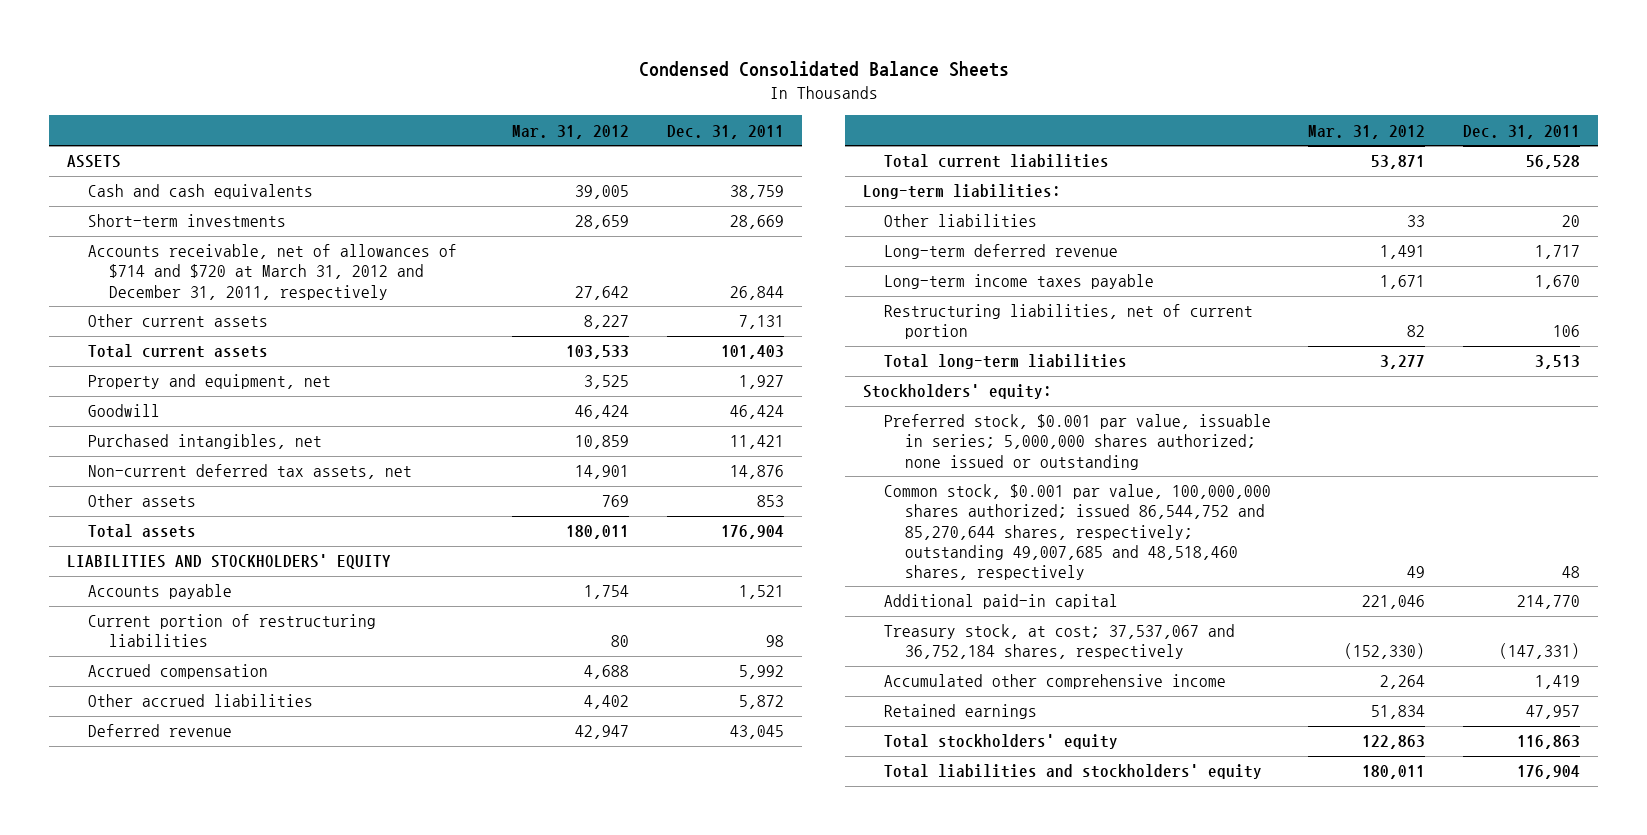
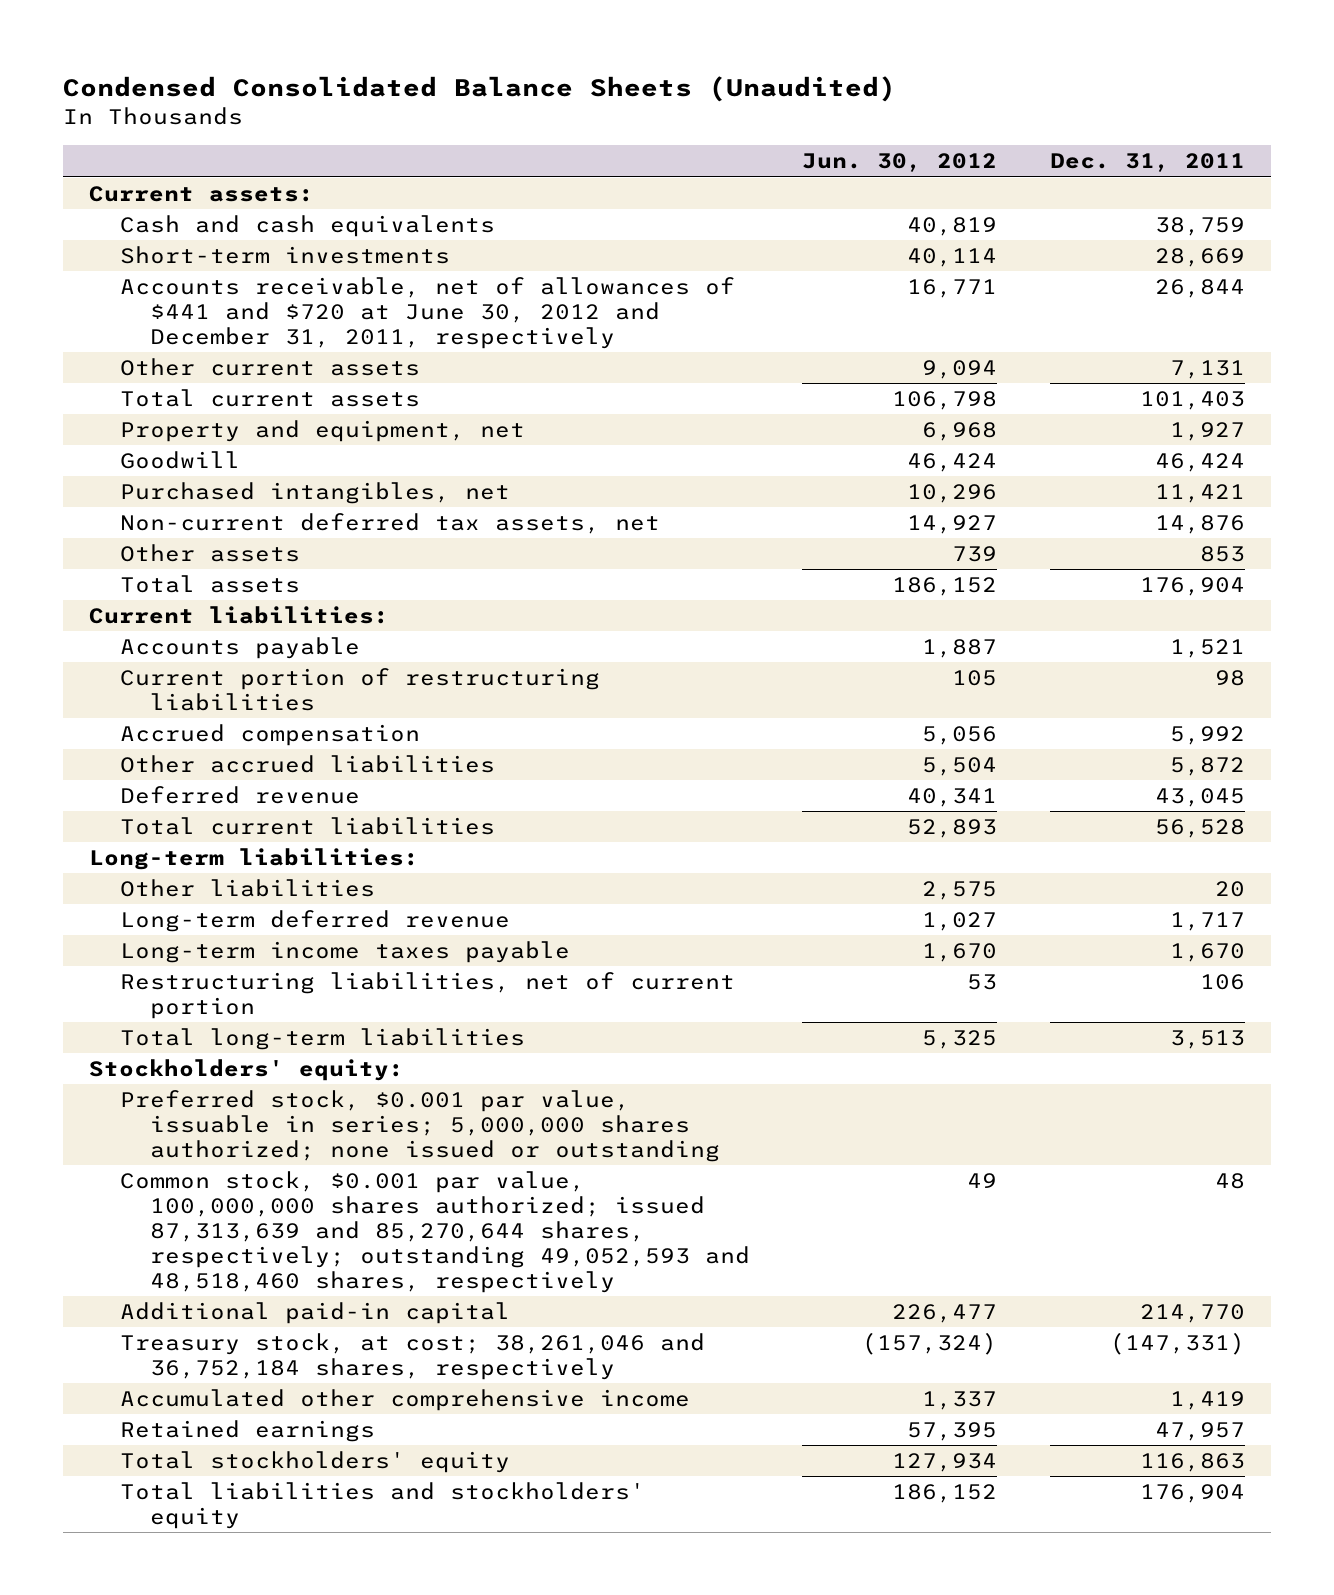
- Condensed Consolidated Balance Sheets
+ Condensed Consolidated Balance Sheets (Unaudited)
- | Mar. 31, 2012 | Dec. 31, 2011
+ | Jun. 30, 2012 | Dec. 31, 2011
- ASSETS
+ Current assets:
- Accounts receivable, net of allowances of $714 and $720 at March 31, 2012 and December 31, 2011, respectively | 27,642 | 26,844
+ Accounts receivable, net of allowances of $441 and $720 at June 30, 2012 and December 31, 2011, respectively | 16,771 | 26,844
- LIABILITIES AND STOCKHOLDERS' EQUITY
+ Current liabilities:
- Common stock, $0.001 par value, 100,000,000 shares authorized; issued 86,544,752 and 85,270,644 shares, respectively; outstanding 49,007,685 and 48,518,460 shares, respectively | 49 | 48
+ Common stock, $0.001 par value, 100,000,000 shares authorized; issued 87,313,639 and 85,270,644 shares, respectively; outstanding 49,052,593 and 48,518,460 shares, respectively | 49 | 48
- Treasury stock, at cost; 37,537,067 and 36,752,184 shares, respectively | (152,330) | (147,331)
+ Treasury stock, at cost; 38,261,046 and 36,752,184 shares, respectively | (157,324) | (147,331)

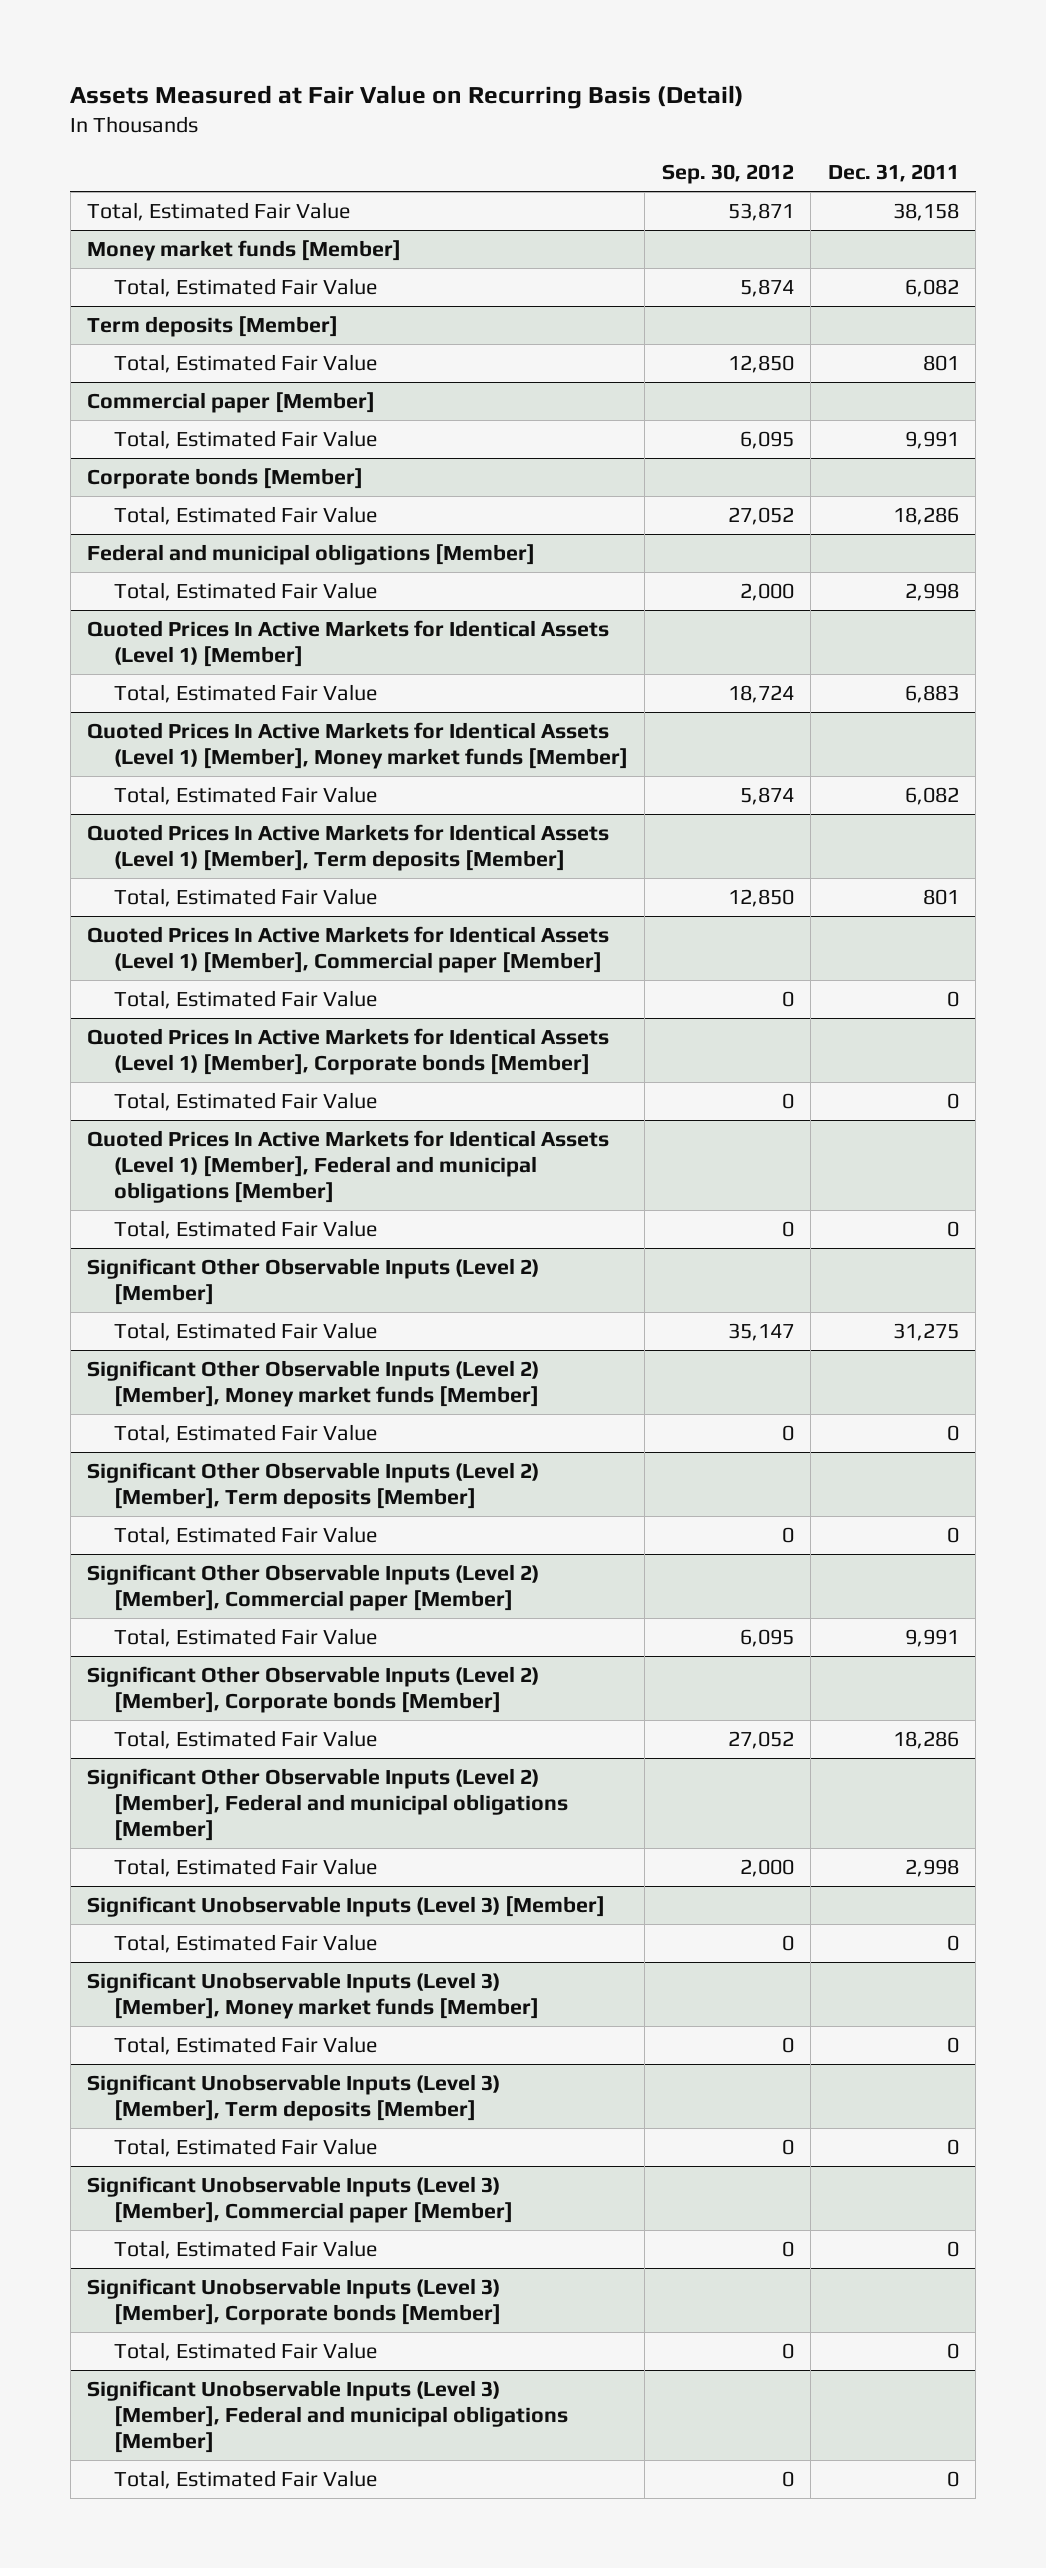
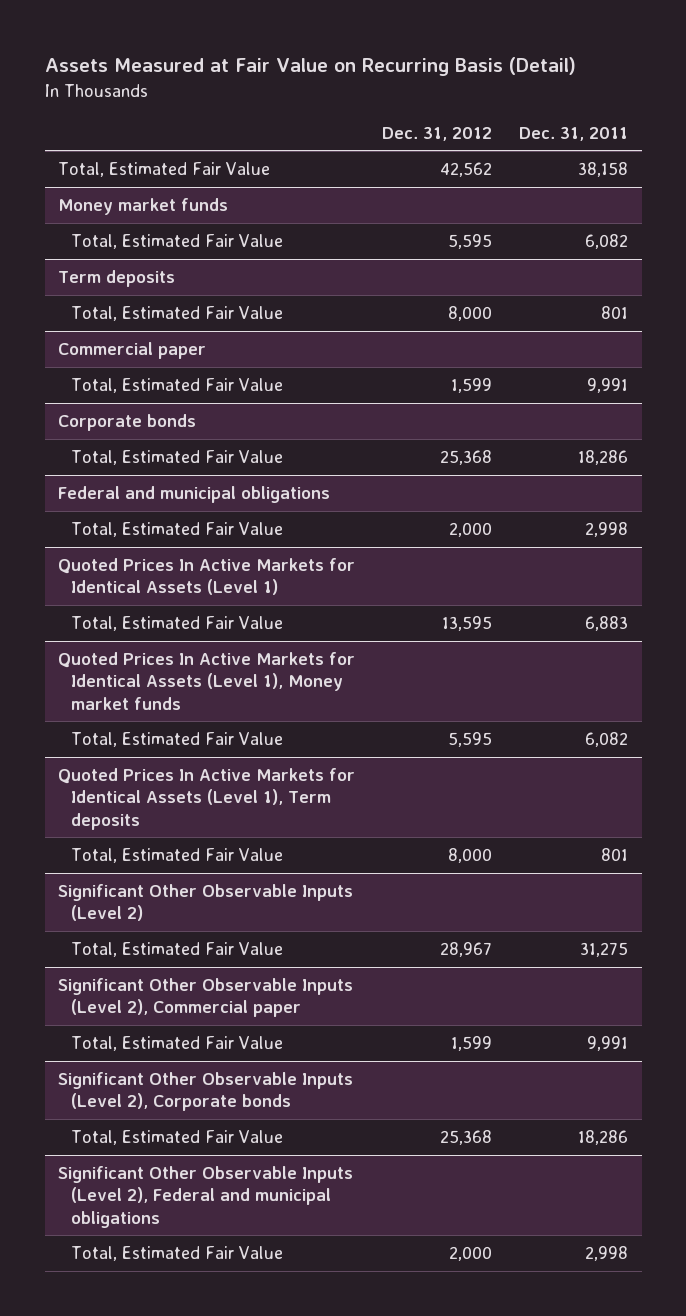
- | Sep. 30, 2012 | Dec. 31, 2011
+ | Dec. 31, 2012 | Dec. 31, 2011
- Money market funds [Member]
+ Money market funds
- Term deposits [Member]
+ Term deposits
- Commercial paper [Member]
+ Commercial paper
- Corporate bonds [Member]
+ Corporate bonds
- Federal and municipal obligations [Member]
+ Federal and municipal obligations
- Quoted Prices In Active Markets for Identical Assets (Level 1) [Member]
+ Quoted Prices In Active Markets for Identical Assets (Level 1)
- Quoted Prices In Active Markets for Identical Assets (Level 1) [Member], Money market funds [Member]
+ Quoted Prices In Active Markets for Identical Assets (Level 1), Money market funds
- Quoted Prices In Active Markets for Identical Assets (Level 1) [Member], Term deposits [Member]
+ Quoted Prices In Active Markets for Identical Assets (Level 1), Term deposits
- Quoted Prices In Active Markets for Identical Assets (Level 1) [Member], Commercial paper [Member]
- Total, Estimated Fair Value | 0 | 0
- Quoted Prices In Active Markets for Identical Assets (Level 1) [Member], Corporate bonds [Member]
- Total, Estimated Fair Value | 0 | 0
- Quoted Prices In Active Markets for Identical Assets (Level 1) [Member], Federal and municipal obligations [Member]
- Total, Estimated Fair Value | 0 | 0
- Significant Other Observable Inputs (Level 2) [Member]
+ Significant Other Observable Inputs (Level 2)
- Significant Other Observable Inputs (Level 2) [Member], Money market funds [Member]
- Total, Estimated Fair Value | 0 | 0
- Significant Other Observable Inputs (Level 2) [Member], Term deposits [Member]
- Total, Estimated Fair Value | 0 | 0
- Significant Other Observable Inputs (Level 2) [Member], Commercial paper [Member]
+ Significant Other Observable Inputs (Level 2), Commercial paper
- Significant Other Observable Inputs (Level 2) [Member], Corporate bonds [Member]
+ Significant Other Observable Inputs (Level 2), Corporate bonds
- Significant Other Observable Inputs (Level 2) [Member], Federal and municipal obligations [Member]
+ Significant Other Observable Inputs (Level 2), Federal and municipal obligations
- Significant Unobservable Inputs (Level 3) [Member]
- Total, Estimated Fair Value | 0 | 0
- Significant Unobservable Inputs (Level 3) [Member], Money market funds [Member]
- Total, Estimated Fair Value | 0 | 0
- Significant Unobservable Inputs (Level 3) [Member], Term deposits [Member]
- Total, Estimated Fair Value | 0 | 0
- Significant Unobservable Inputs (Level 3) [Member], Commercial paper [Member]
- Total, Estimated Fair Value | 0 | 0
- Significant Unobservable Inputs (Level 3) [Member], Corporate bonds [Member]
- Total, Estimated Fair Value | 0 | 0
- Significant Unobservable Inputs (Level 3) [Member], Federal and municipal obligations [Member]
- Total, Estimated Fair Value | 0 | 0

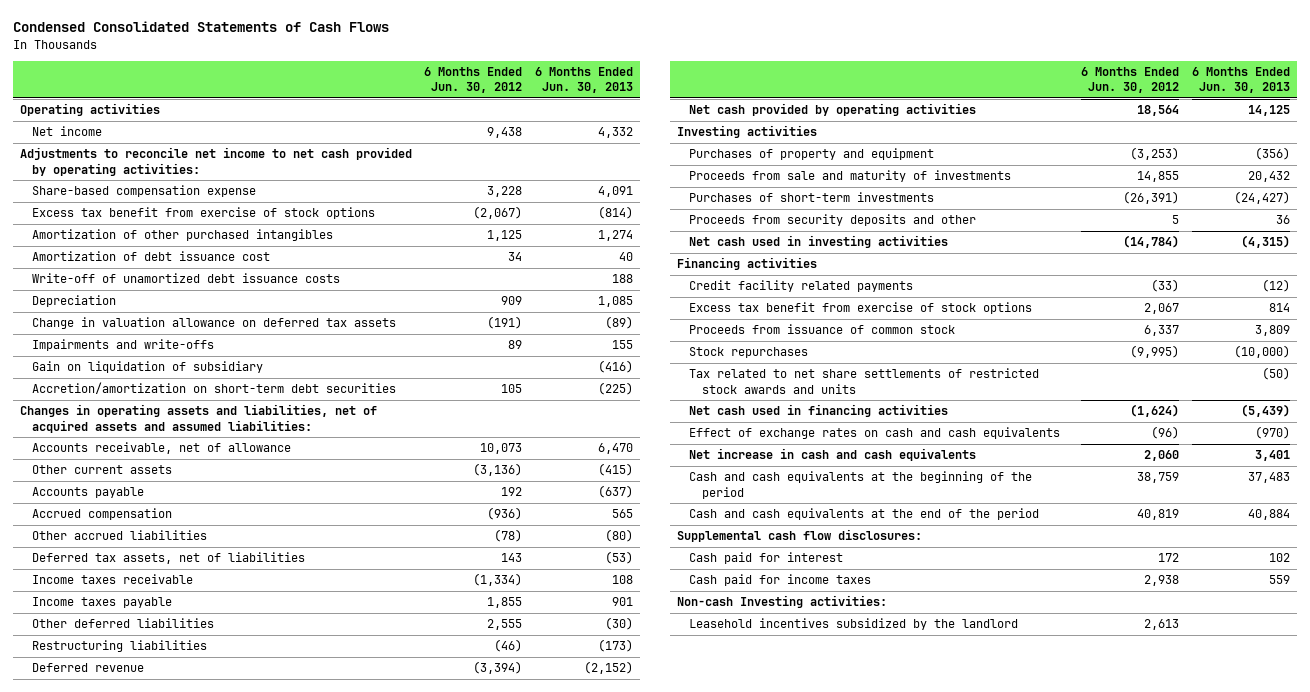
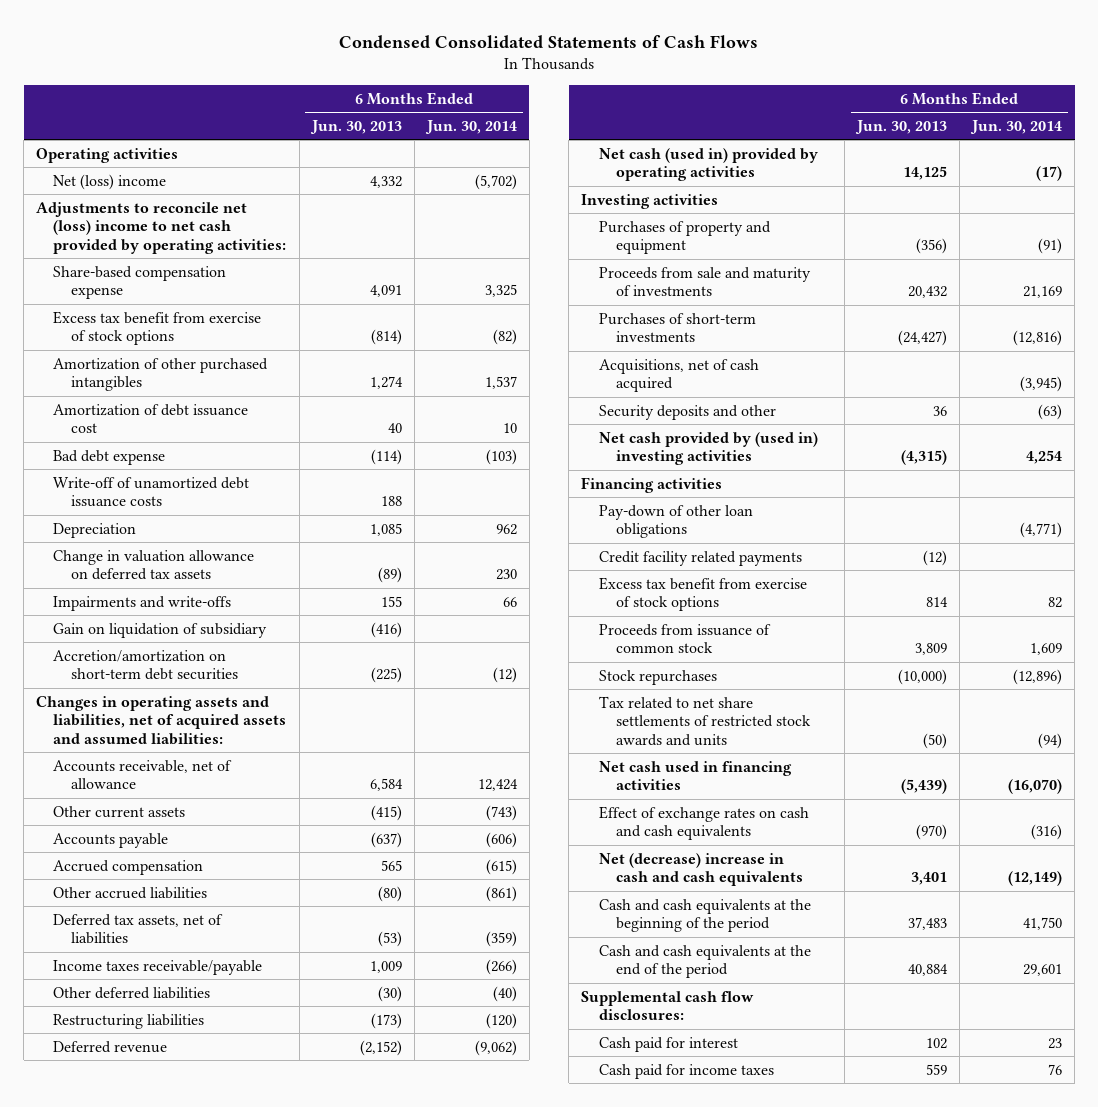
- | 6 Months Ended Jun. 30, 2012 | 6 Months Ended Jun. 30, 2013
+ | 6 Months Ended Jun. 30, 2013 | 6 Months Ended Jun. 30, 2014
- Net income | 9,438 | 4,332
- Adjustments to reconcile net income to net cash provided by operating activities:
+ Net (loss) income | 4,332 | (5,702)
+ Adjustments to reconcile net (loss) income to net cash provided by operating activities:
+ Bad debt expense | (114) | (103)
- Accounts receivable, net of allowance | 10,073 | 6,470
+ Accounts receivable, net of allowance | 6,584 | 12,424
- Income taxes receivable | (1,334) | 108
- Income taxes payable | 1,855 | 901
+ Income taxes receivable/payable | 1,009 | (266)
- Net cash provided by operating activities | 18,564 | 14,125
+ Net cash (used in) provided by operating activities | 14,125 | (17)
- Proceeds from security deposits and other | 5 | 36
- Net cash used in investing activities | (14,784) | (4,315)
+ Acquisitions, net of cash acquired | | (3,945)
+ Security deposits and other | 36 | (63)
+ Net cash provided by (used in) investing activities | (4,315) | 4,254
+ Pay-down of other loan obligations | | (4,771)
- Net increase in cash and cash equivalents | 2,060 | 3,401
+ Net (decrease) increase in cash and cash equivalents | 3,401 | (12,149)
- Non-cash Investing activities:
- Leasehold incentives subsidized by the landlord | 2,613 |

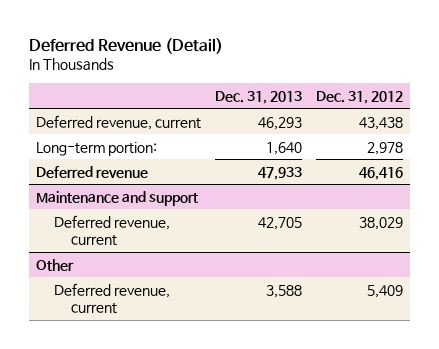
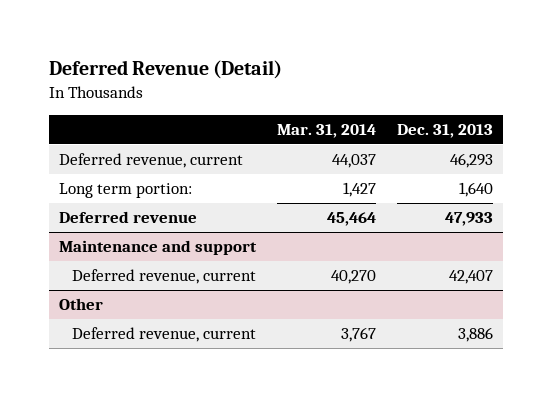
- | Dec. 31, 2013 | Dec. 31, 2012
+ | Mar. 31, 2014 | Dec. 31, 2013
- Long-term portion: | 1,640 | 2,978
+ Long term portion: | 1,427 | 1,640
@ Maintenance and support
- Deferred revenue, current | 42,705 | 38,029
+ Deferred revenue, current | 40,270 | 42,407
@ Other
- Deferred revenue, current | 3,588 | 5,409
+ Deferred revenue, current | 3,767 | 3,886

